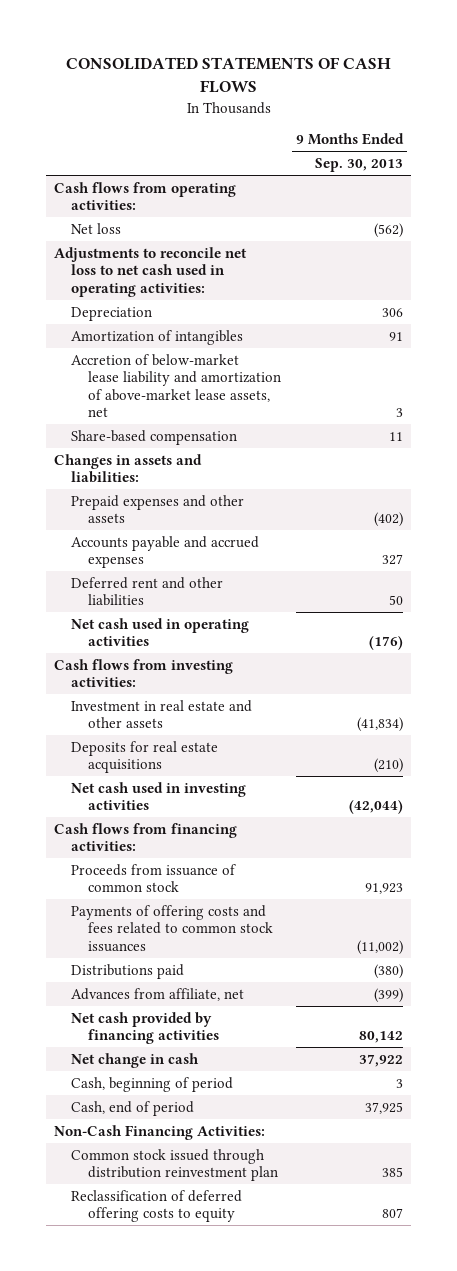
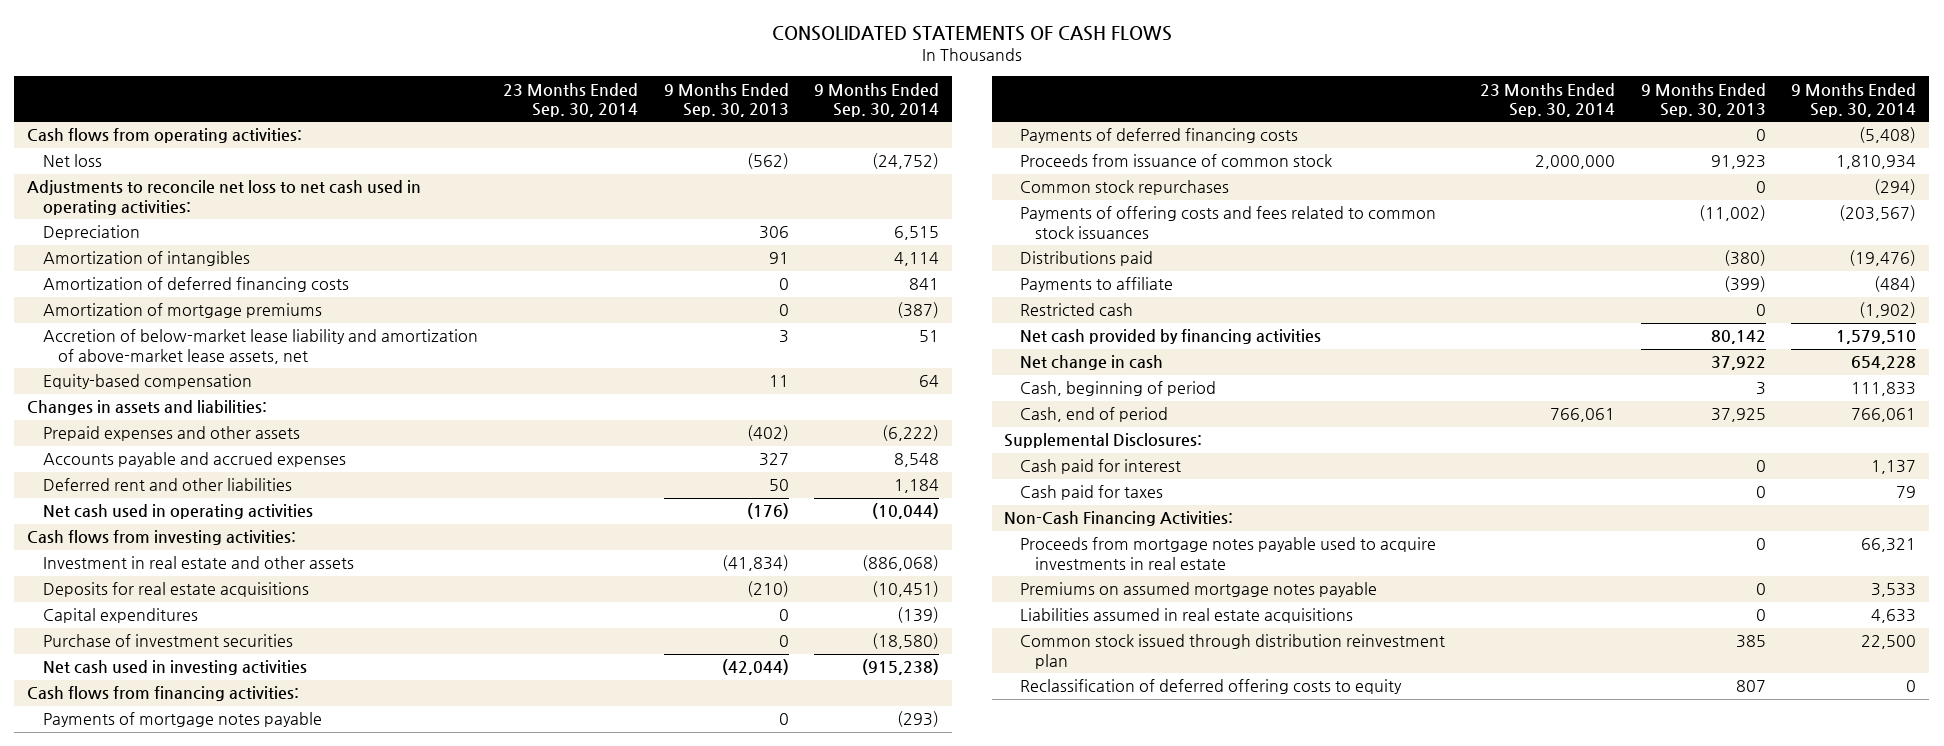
- | 9 Months Ended Sep. 30, 2013
+ | 23 Months Ended Sep. 30, 2014 | 9 Months Ended Sep. 30, 2013 | 9 Months Ended Sep. 30, 2014
+ Amortization of deferred financing costs | | 0 | 841
+ Amortization of mortgage premiums | | 0 | (387)
- Share-based compensation | 11
+ Equity-based compensation | | 11 | 64
+ Capital expenditures | | 0 | (139)
+ Purchase of investment securities | | 0 | (18,580)
+ Payments of mortgage notes payable | | 0 | (293)
+ Payments of deferred financing costs | | 0 | (5,408)
+ Common stock repurchases | | 0 | (294)
- Advances from affiliate, net | (399)
+ Payments to affiliate | | (399) | (484)
+ Restricted cash | | 0 | (1,902)
+ Supplemental Disclosures:
+ Cash paid for interest | | 0 | 1,137
+ Cash paid for taxes | | 0 | 79
+ Proceeds from mortgage notes payable used to acquire investments in real estate | | 0 | 66,321
+ Premiums on assumed mortgage notes payable | | 0 | 3,533
+ Liabilities assumed in real estate acquisitions | | 0 | 4,633

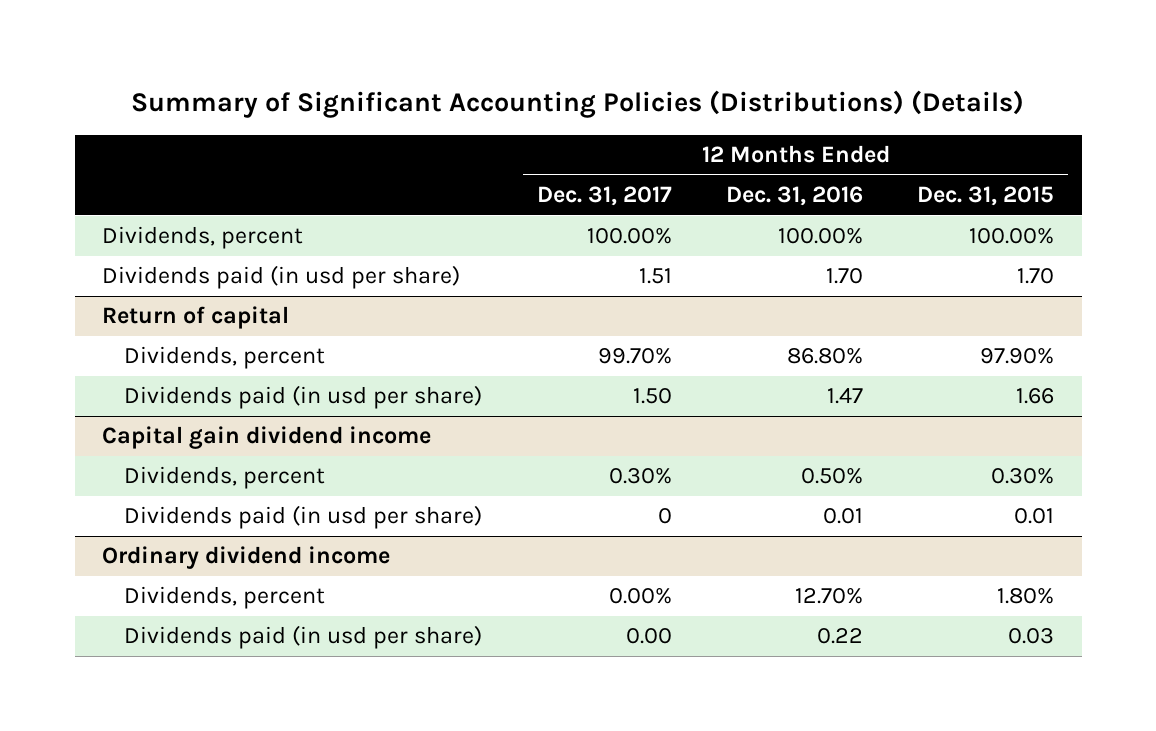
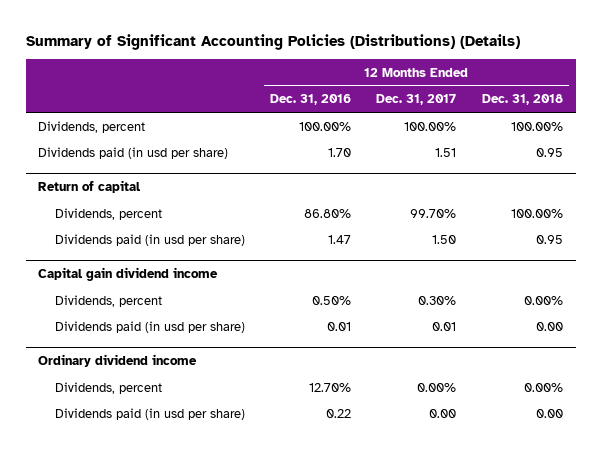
- | 12 Months Ended Dec. 31, 2017 | 12 Months Ended Dec. 31, 2016 | 12 Months Ended Dec. 31, 2015
+ | 12 Months Ended Dec. 31, 2016 | 12 Months Ended Dec. 31, 2017 | 12 Months Ended Dec. 31, 2018
@ Capital gain dividend income
- Dividends paid (in usd per share) | 0 | 0.01 | 0.01
+ Dividends paid (in usd per share) | 0.01 | 0.01 | 0.00

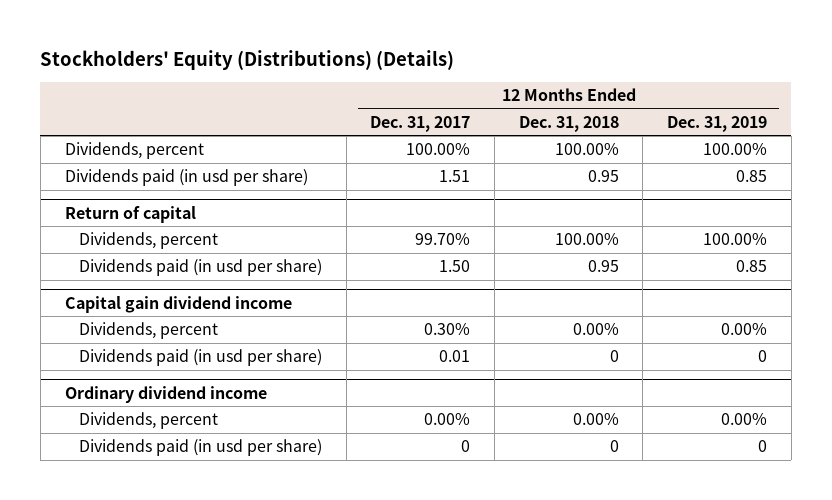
- Summary of Significant Accounting Policies (Distributions) (Details)
+ Stockholders' Equity (Distributions) (Details)
- | 12 Months Ended Dec. 31, 2016 | 12 Months Ended Dec. 31, 2017 | 12 Months Ended Dec. 31, 2018
+ | 12 Months Ended Dec. 31, 2017 | 12 Months Ended Dec. 31, 2018 | 12 Months Ended Dec. 31, 2019
@ Capital gain dividend income
- Dividends paid (in usd per share) | 0.01 | 0.01 | 0.00
+ Dividends paid (in usd per share) | 0.01 | 0 | 0
@ Ordinary dividend income
- Dividends paid (in usd per share) | 0.22 | 0.00 | 0.00
+ Dividends paid (in usd per share) | 0 | 0 | 0

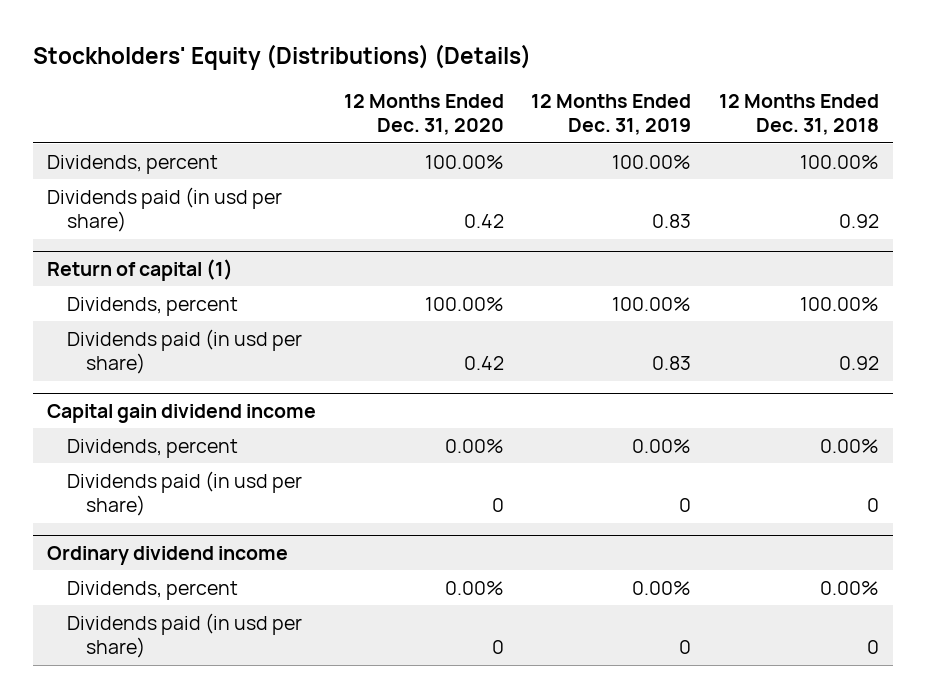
- | 12 Months Ended Dec. 31, 2017 | 12 Months Ended Dec. 31, 2018 | 12 Months Ended Dec. 31, 2019
+ | 12 Months Ended Dec. 31, 2020 | 12 Months Ended Dec. 31, 2019 | 12 Months Ended Dec. 31, 2018
- Dividends paid (in usd per share) | 1.51 | 0.95 | 0.85
- Return of capital
+ Dividends paid (in usd per share) | 0.42 | 0.83 | 0.92
+ Return of capital (1)
- Dividends paid (in usd per share) | 1.50 | 0.95 | 0.85
+ Dividends paid (in usd per share) | 0.42 | 0.83 | 0.92

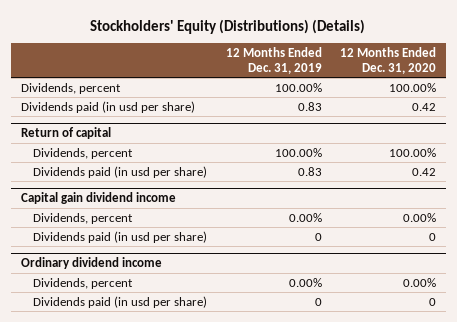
- | 12 Months Ended Dec. 31, 2020 | 12 Months Ended Dec. 31, 2019 | 12 Months Ended Dec. 31, 2018
+ | 12 Months Ended Dec. 31, 2019 | 12 Months Ended Dec. 31, 2020
- Return of capital (1)
+ Return of capital

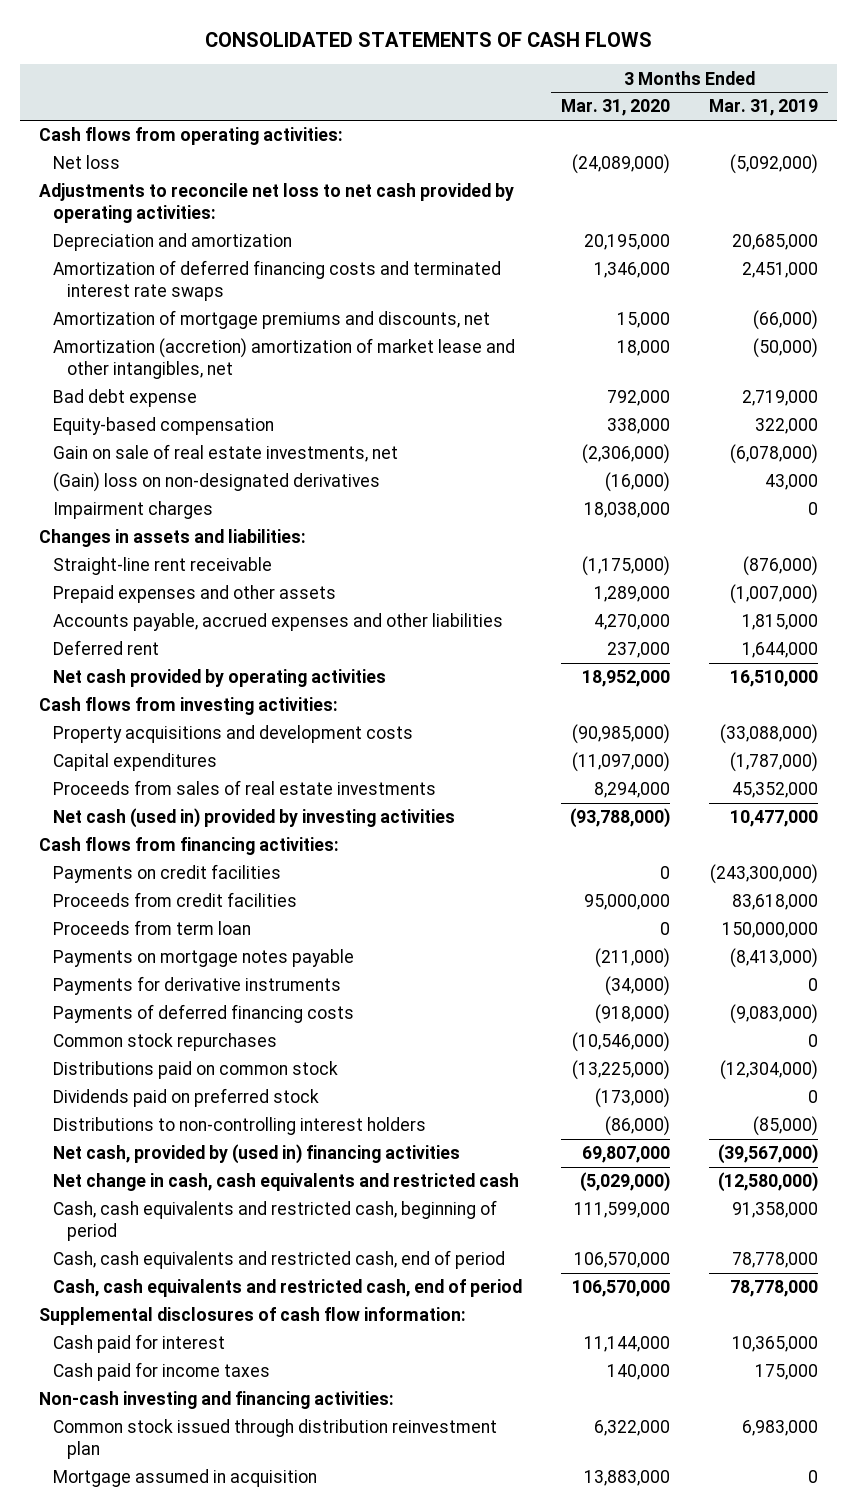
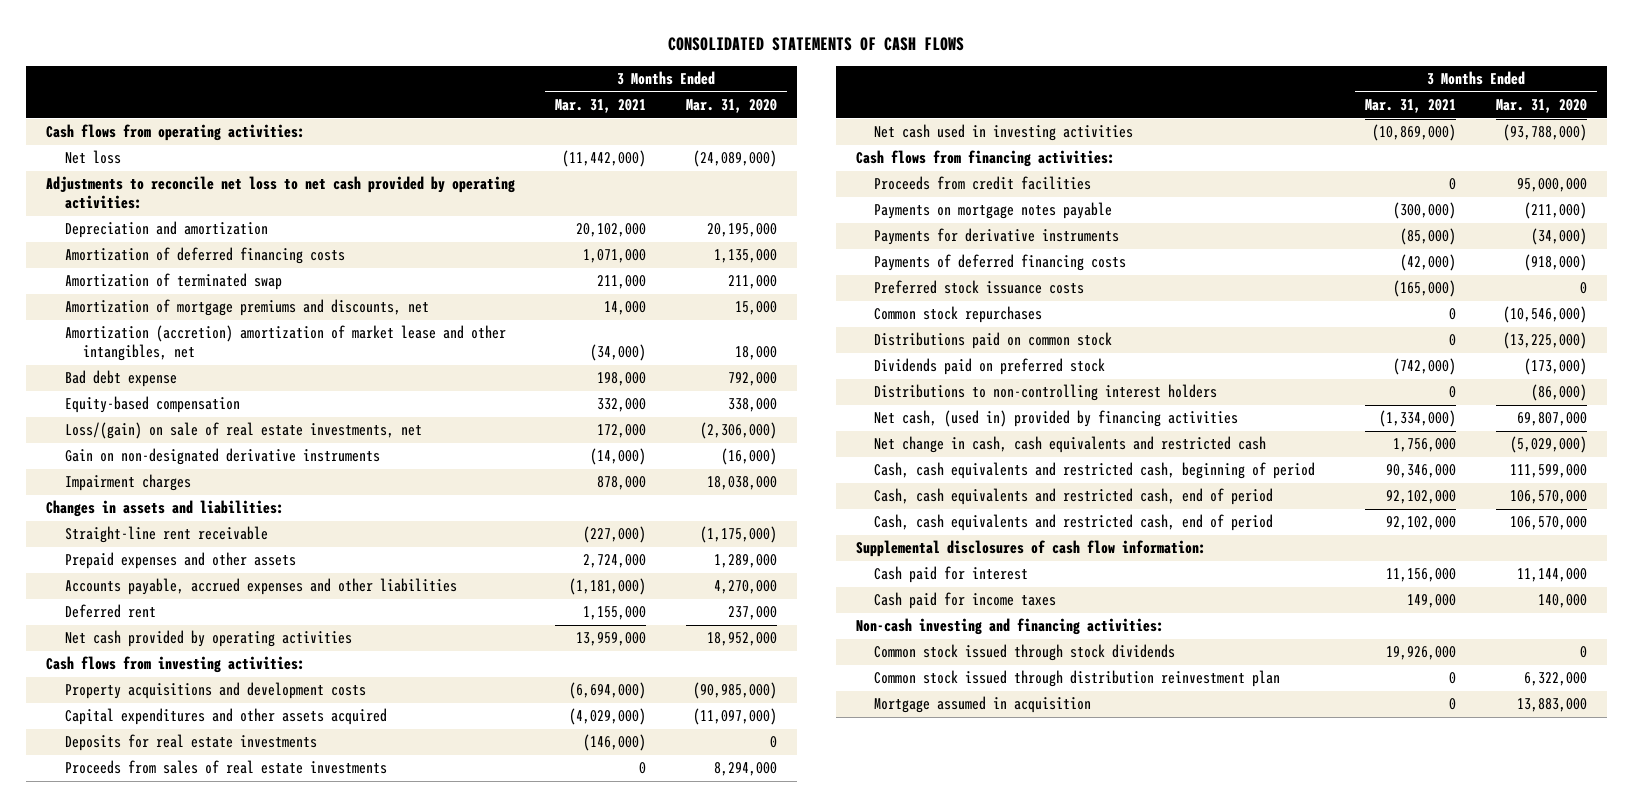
- | 3 Months Ended Mar. 31, 2020 | 3 Months Ended Mar. 31, 2019
+ | 3 Months Ended Mar. 31, 2021 | 3 Months Ended Mar. 31, 2020
- Amortization of deferred financing costs and terminated interest rate swaps | 1,346,000 | 2,451,000
+ Amortization of deferred financing costs | 1,071,000 | 1,135,000
+ Amortization of terminated swap | 211,000 | 211,000
- Gain on sale of real estate investments, net | (2,306,000) | (6,078,000)
- (Gain) loss on non-designated derivatives | (16,000) | 43,000
+ Loss/(gain) on sale of real estate investments, net | 172,000 | (2,306,000)
+ Gain on non-designated derivative instruments | (14,000) | (16,000)
- Capital expenditures | (11,097,000) | (1,787,000)
+ Capital expenditures and other assets acquired | (4,029,000) | (11,097,000)
+ Deposits for real estate investments | (146,000) | 0
- Net cash (used in) provided by investing activities | (93,788,000) | 10,477,000
+ Net cash used in investing activities | (10,869,000) | (93,788,000)
- Payments on credit facilities | 0 | (243,300,000)
- Proceeds from term loan | 0 | 150,000,000
+ Preferred stock issuance costs | (165,000) | 0
- Net cash, provided by (used in) financing activities | 69,807,000 | (39,567,000)
+ Net cash, (used in) provided by financing activities | (1,334,000) | 69,807,000
+ Common stock issued through stock dividends | 19,926,000 | 0

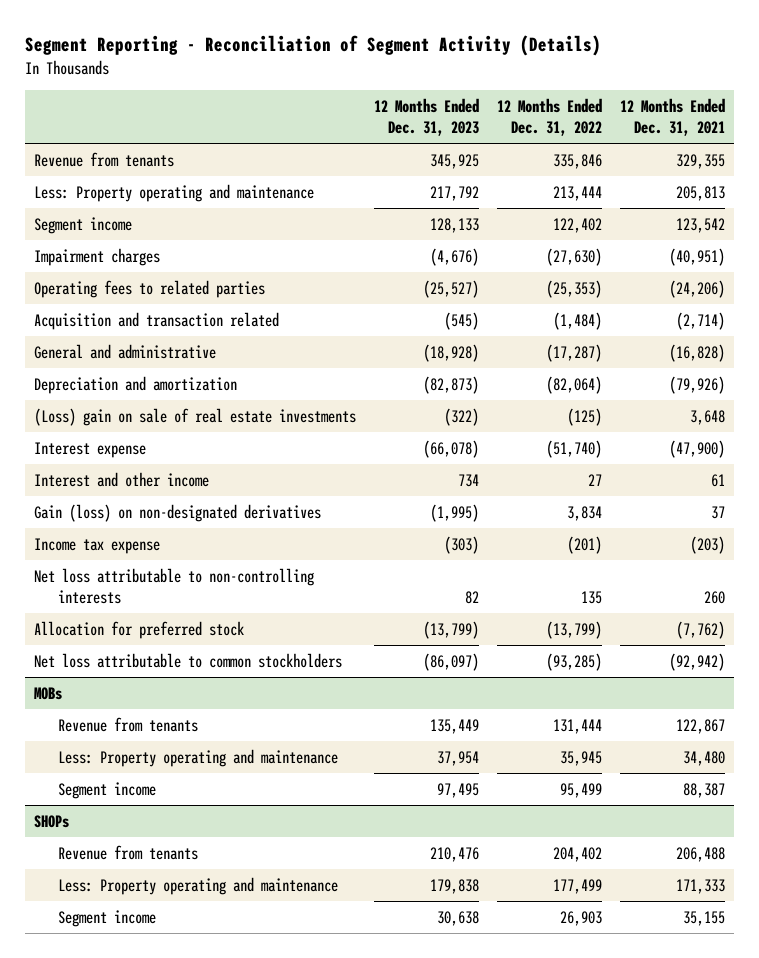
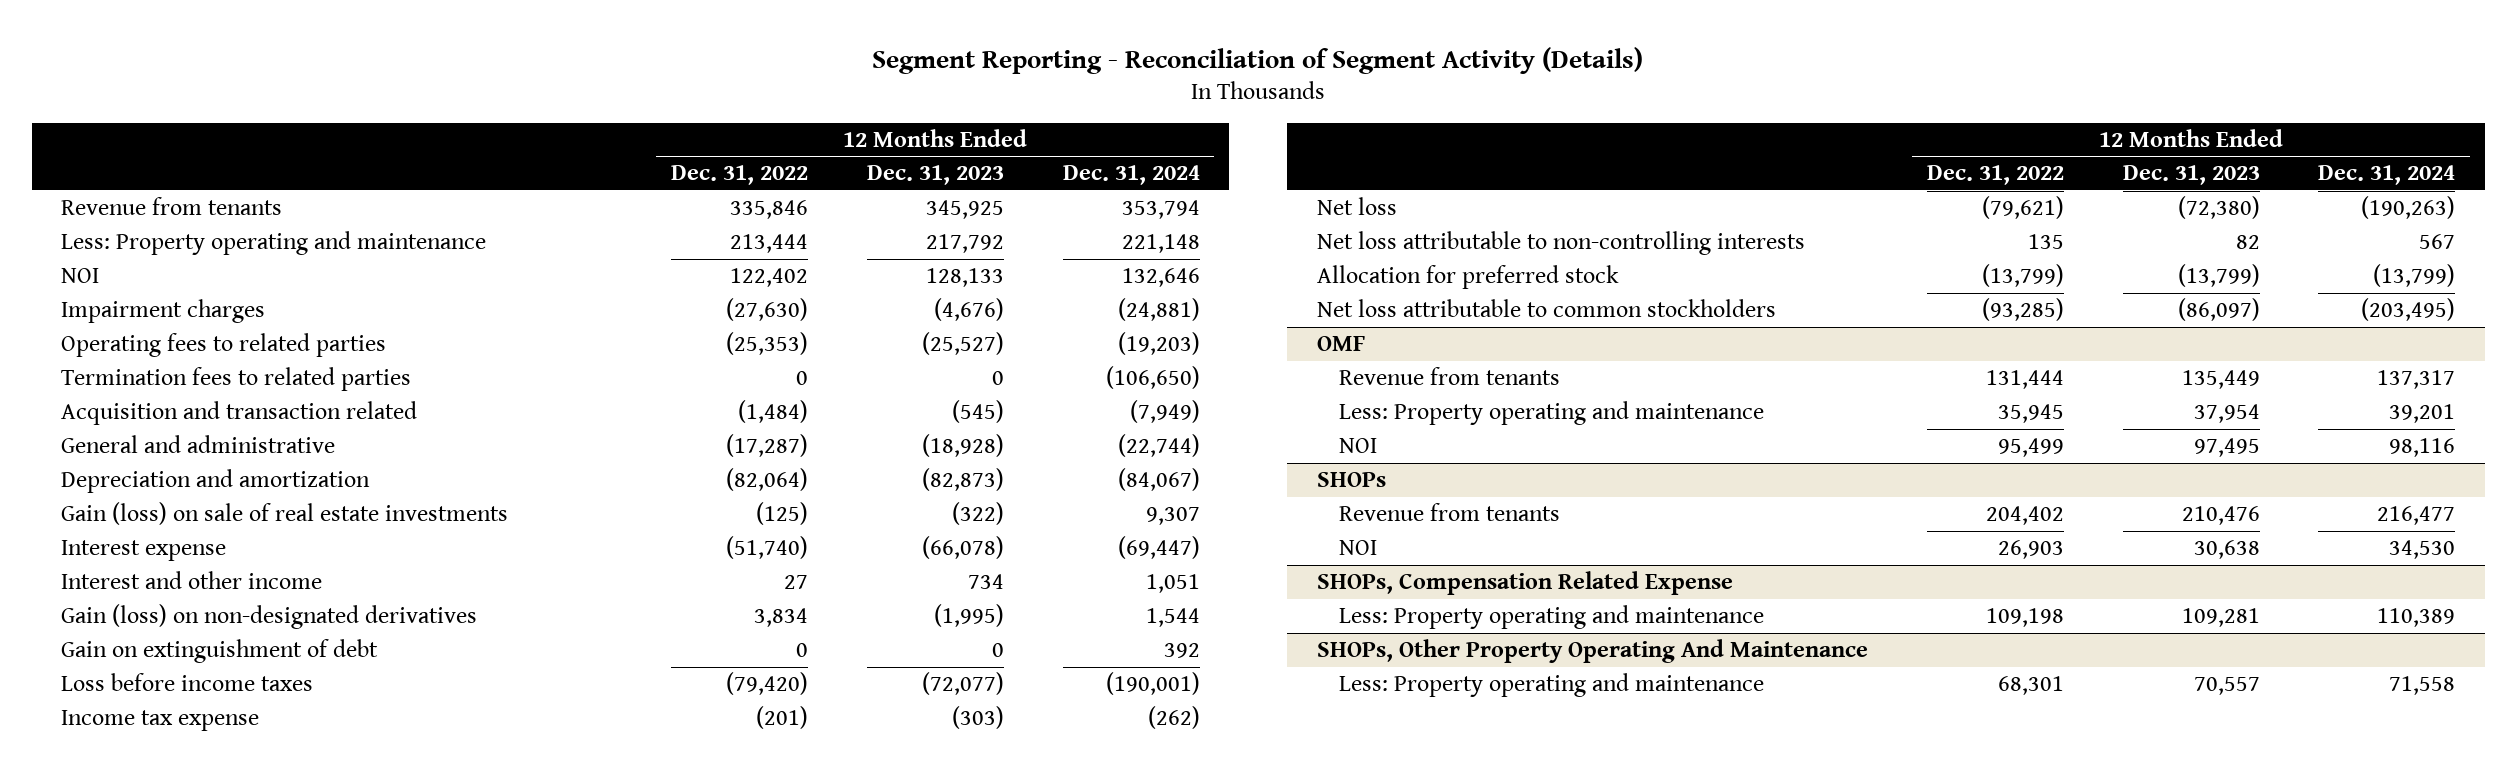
- | 12 Months Ended Dec. 31, 2023 | 12 Months Ended Dec. 31, 2022 | 12 Months Ended Dec. 31, 2021
+ | 12 Months Ended Dec. 31, 2022 | 12 Months Ended Dec. 31, 2023 | 12 Months Ended Dec. 31, 2024
- Segment income | 128,133 | 122,402 | 123,542
+ NOI | 122,402 | 128,133 | 132,646
+ Termination fees to related parties | 0 | 0 | (106,650)
- (Loss) gain on sale of real estate investments | (322) | (125) | 3,648
+ Gain (loss) on sale of real estate investments | (125) | (322) | 9,307
+ Gain on extinguishment of debt | 0 | 0 | 392
+ Loss before income taxes | (79,420) | (72,077) | (190,001)
+ Net loss | (79,621) | (72,380) | (190,263)
- MOBs
+ OMF
- Segment income | 97,495 | 95,499 | 88,387
+ NOI | 95,499 | 97,495 | 98,116
@ SHOPs
- Less: Property operating and maintenance | 179,838 | 177,499 | 171,333
- Segment income | 30,638 | 26,903 | 35,155
+ NOI | 26,903 | 30,638 | 34,530
+ SHOPs, Compensation Related Expense
+ Less: Property operating and maintenance | 109,198 | 109,281 | 110,389
+ SHOPs, Other Property Operating And Maintenance
+ Less: Property operating and maintenance | 68,301 | 70,557 | 71,558

